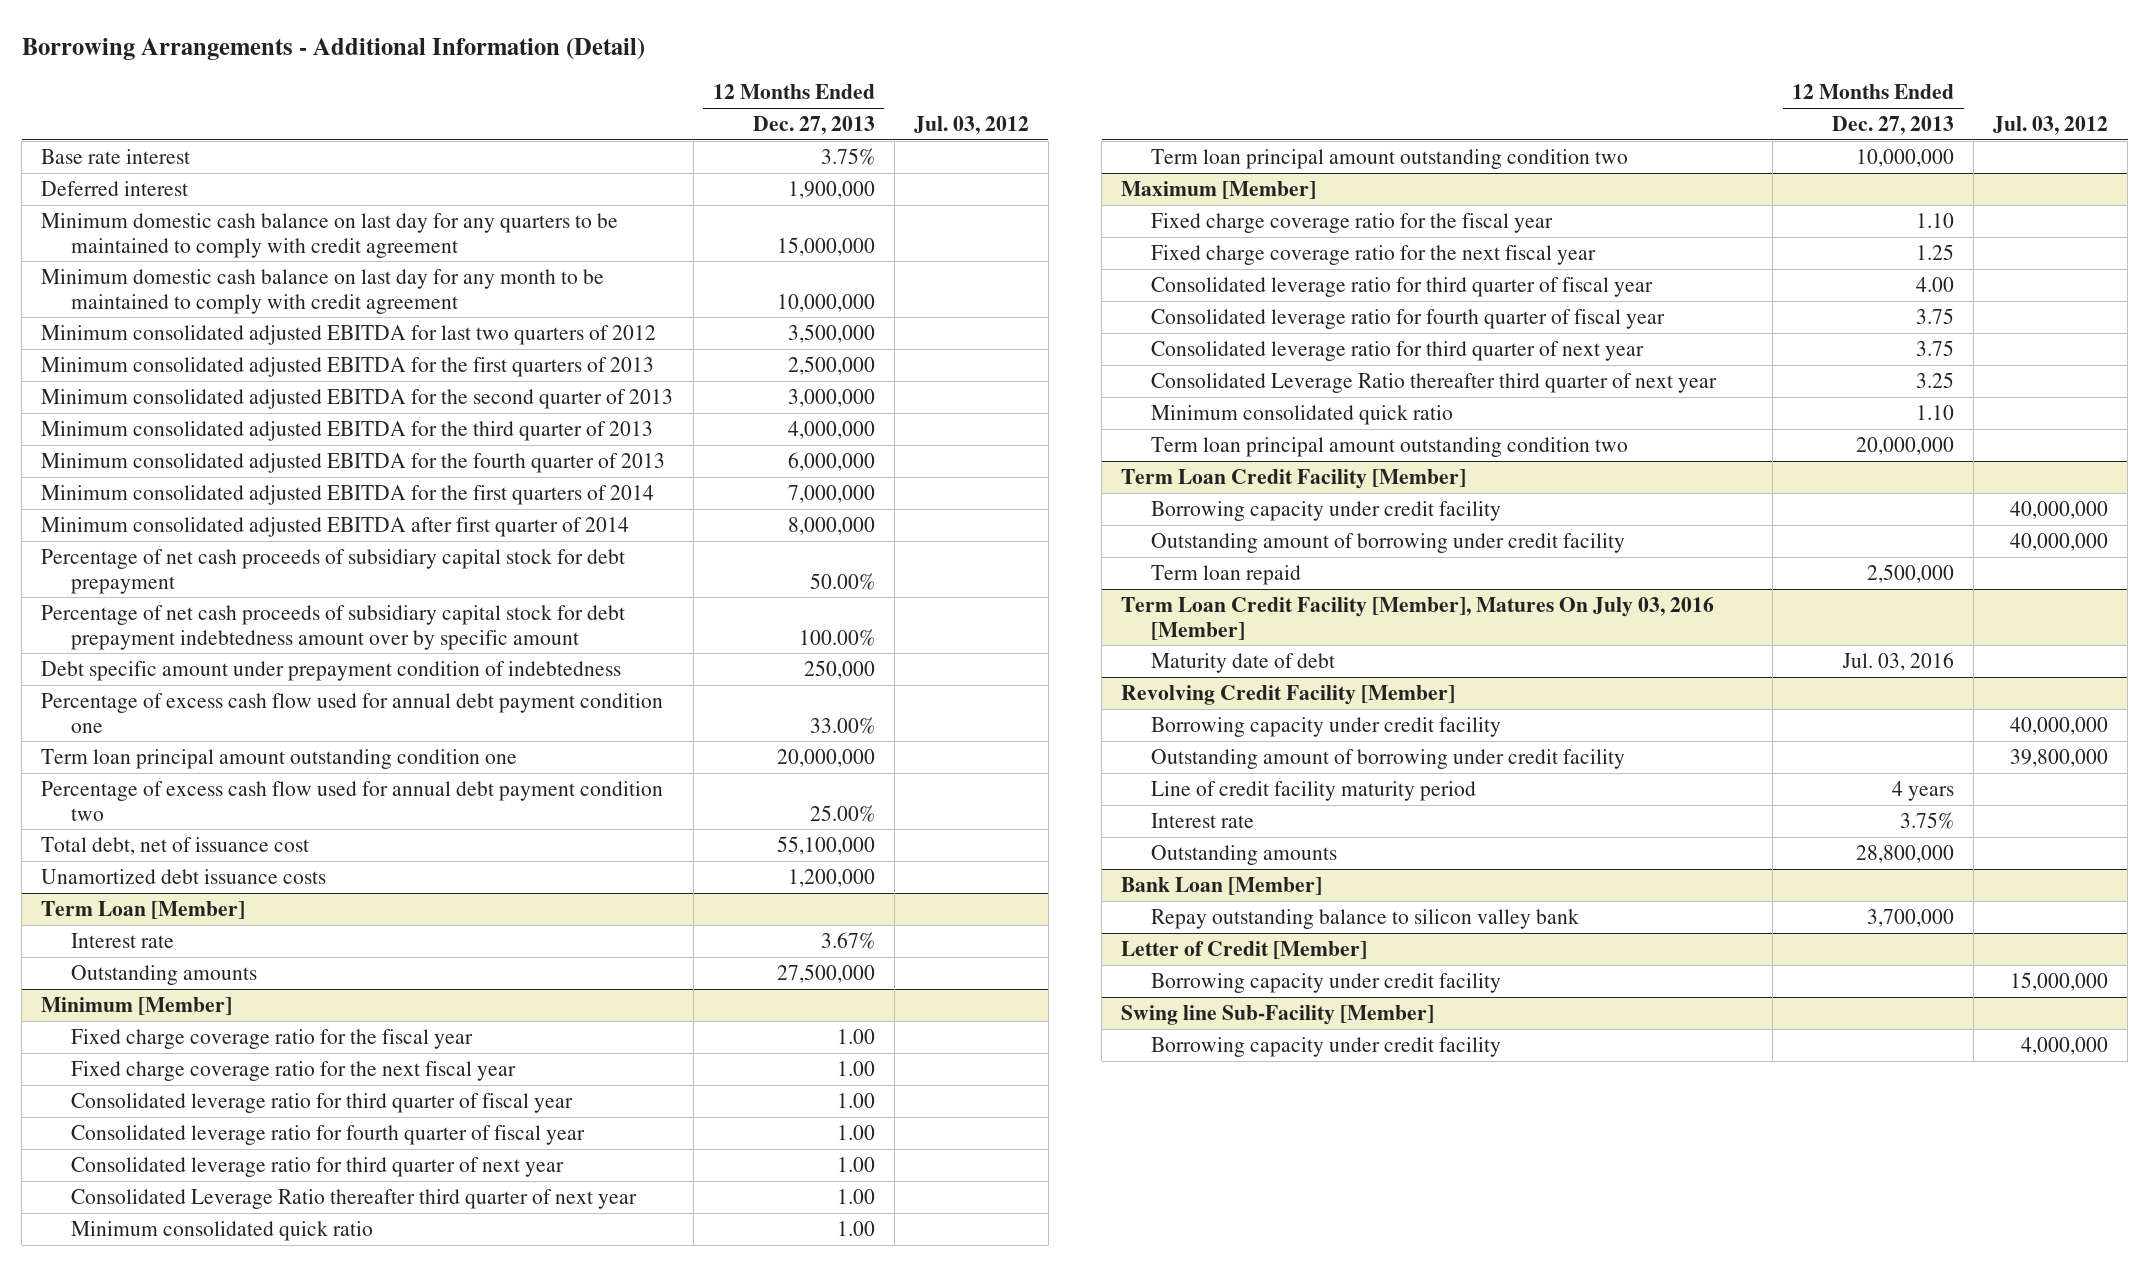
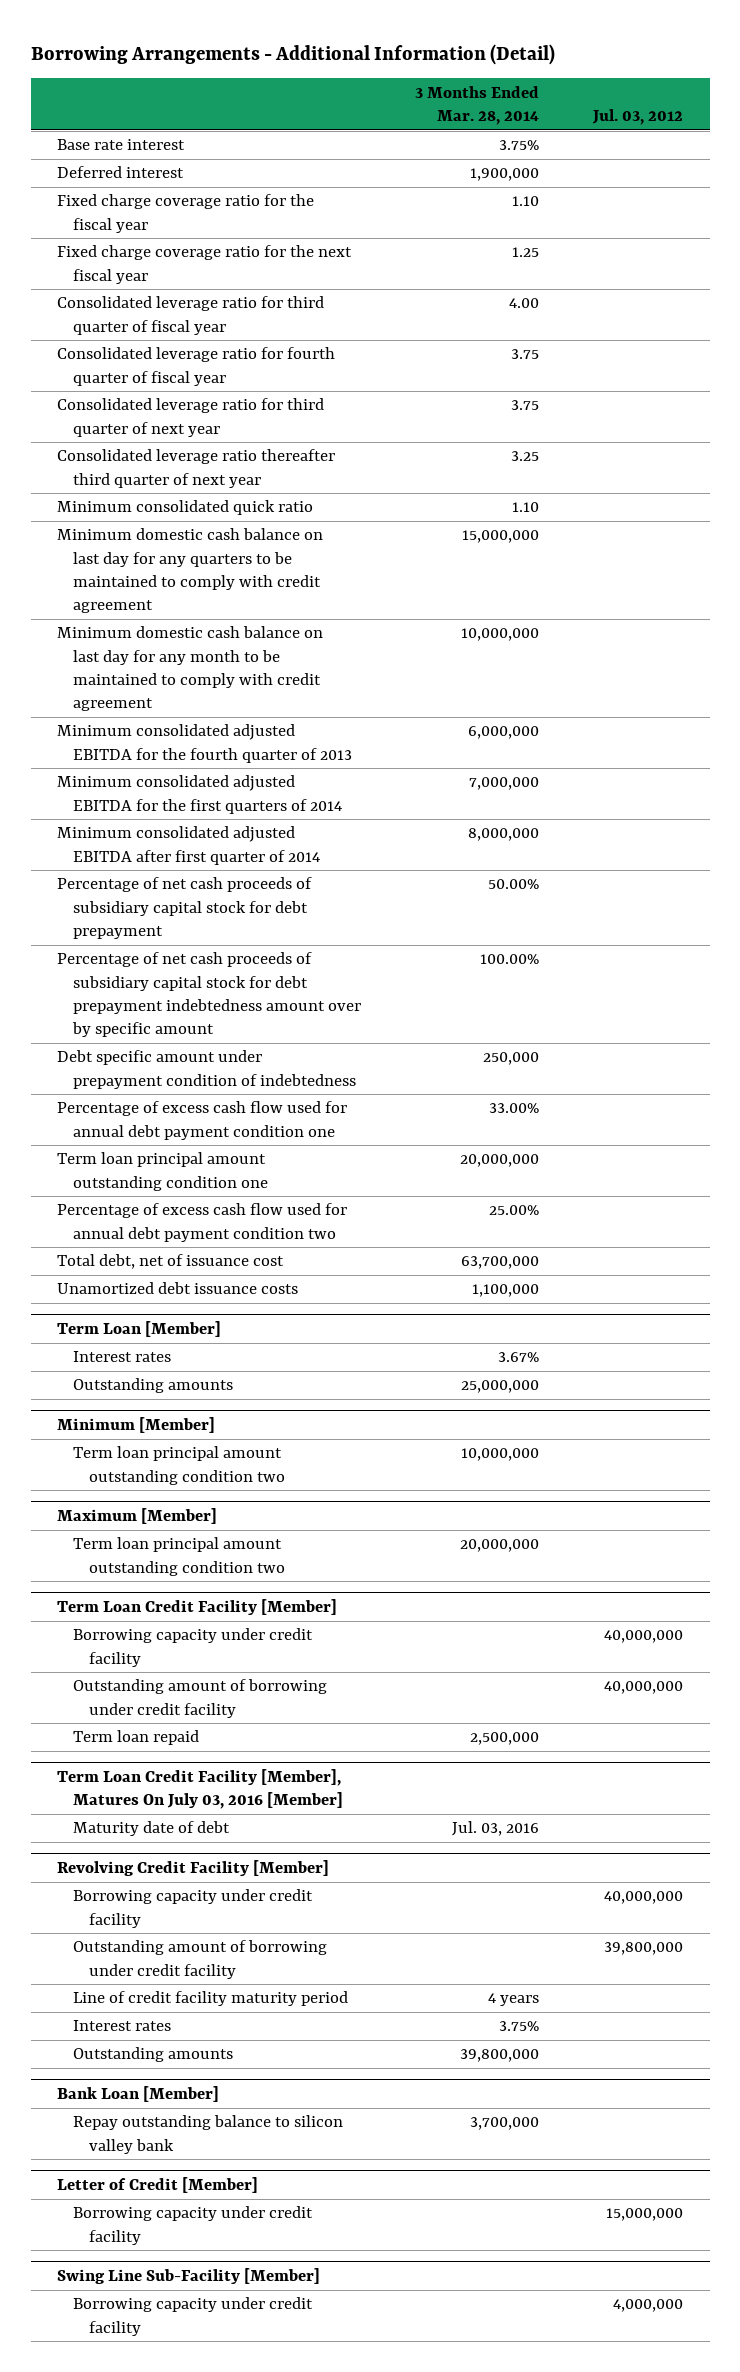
- | 12 Months Ended Dec. 27, 2013 | Jul. 03, 2012
+ | 3 Months Ended Mar. 28, 2014 | Jul. 03, 2012
+ Fixed charge coverage ratio for the fiscal year | 1.10 |
+ Fixed charge coverage ratio for the next fiscal year | 1.25 |
+ Consolidated leverage ratio for third quarter of fiscal year | 4.00 |
+ Consolidated leverage ratio for fourth quarter of fiscal year | 3.75 |
+ Consolidated leverage ratio for third quarter of next year | 3.75 |
+ Consolidated leverage ratio thereafter third quarter of next year | 3.25 |
+ Minimum consolidated quick ratio | 1.10 |
- Minimum consolidated adjusted EBITDA for last two quarters of 2012 | 3,500,000 |
- Minimum consolidated adjusted EBITDA for the first quarters of 2013 | 2,500,000 |
- Minimum consolidated adjusted EBITDA for the second quarter of 2013 | 3,000,000 |
- Minimum consolidated adjusted EBITDA for the third quarter of 2013 | 4,000,000 |
@ Term Loan [Member]
- Interest rate | 3.67% |
+ Interest rates | 3.67% |
@ Minimum [Member]
- Fixed charge coverage ratio for the fiscal year | 1.00 |
- Fixed charge coverage ratio for the next fiscal year | 1.00 |
- Consolidated leverage ratio for third quarter of fiscal year | 1.00 |
- Consolidated leverage ratio for fourth quarter of fiscal year | 1.00 |
- Consolidated leverage ratio for third quarter of next year | 1.00 |
- Consolidated Leverage Ratio thereafter third quarter of next year | 1.00 |
- Minimum consolidated quick ratio | 1.00 |
@ Maximum [Member]
- Fixed charge coverage ratio for the fiscal year | 1.10 |
- Fixed charge coverage ratio for the next fiscal year | 1.25 |
- Consolidated leverage ratio for third quarter of fiscal year | 4.00 |
- Consolidated leverage ratio for fourth quarter of fiscal year | 3.75 |
- Consolidated leverage ratio for third quarter of next year | 3.75 |
- Consolidated Leverage Ratio thereafter third quarter of next year | 3.25 |
- Minimum consolidated quick ratio | 1.10 |
@ Revolving Credit Facility [Member]
- Interest rate | 3.75% |
+ Interest rates | 3.75% |
- Swing line Sub-Facility [Member]
+ Swing Line Sub-Facility [Member]

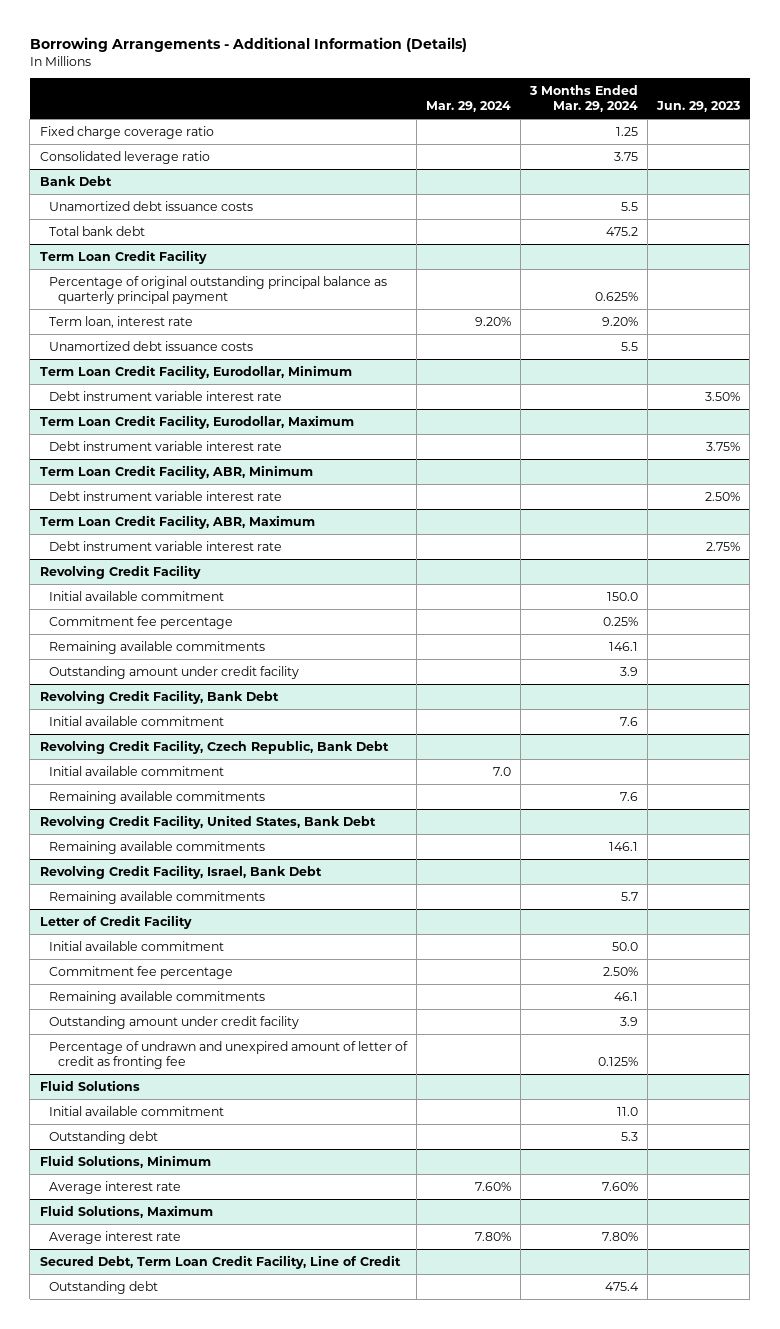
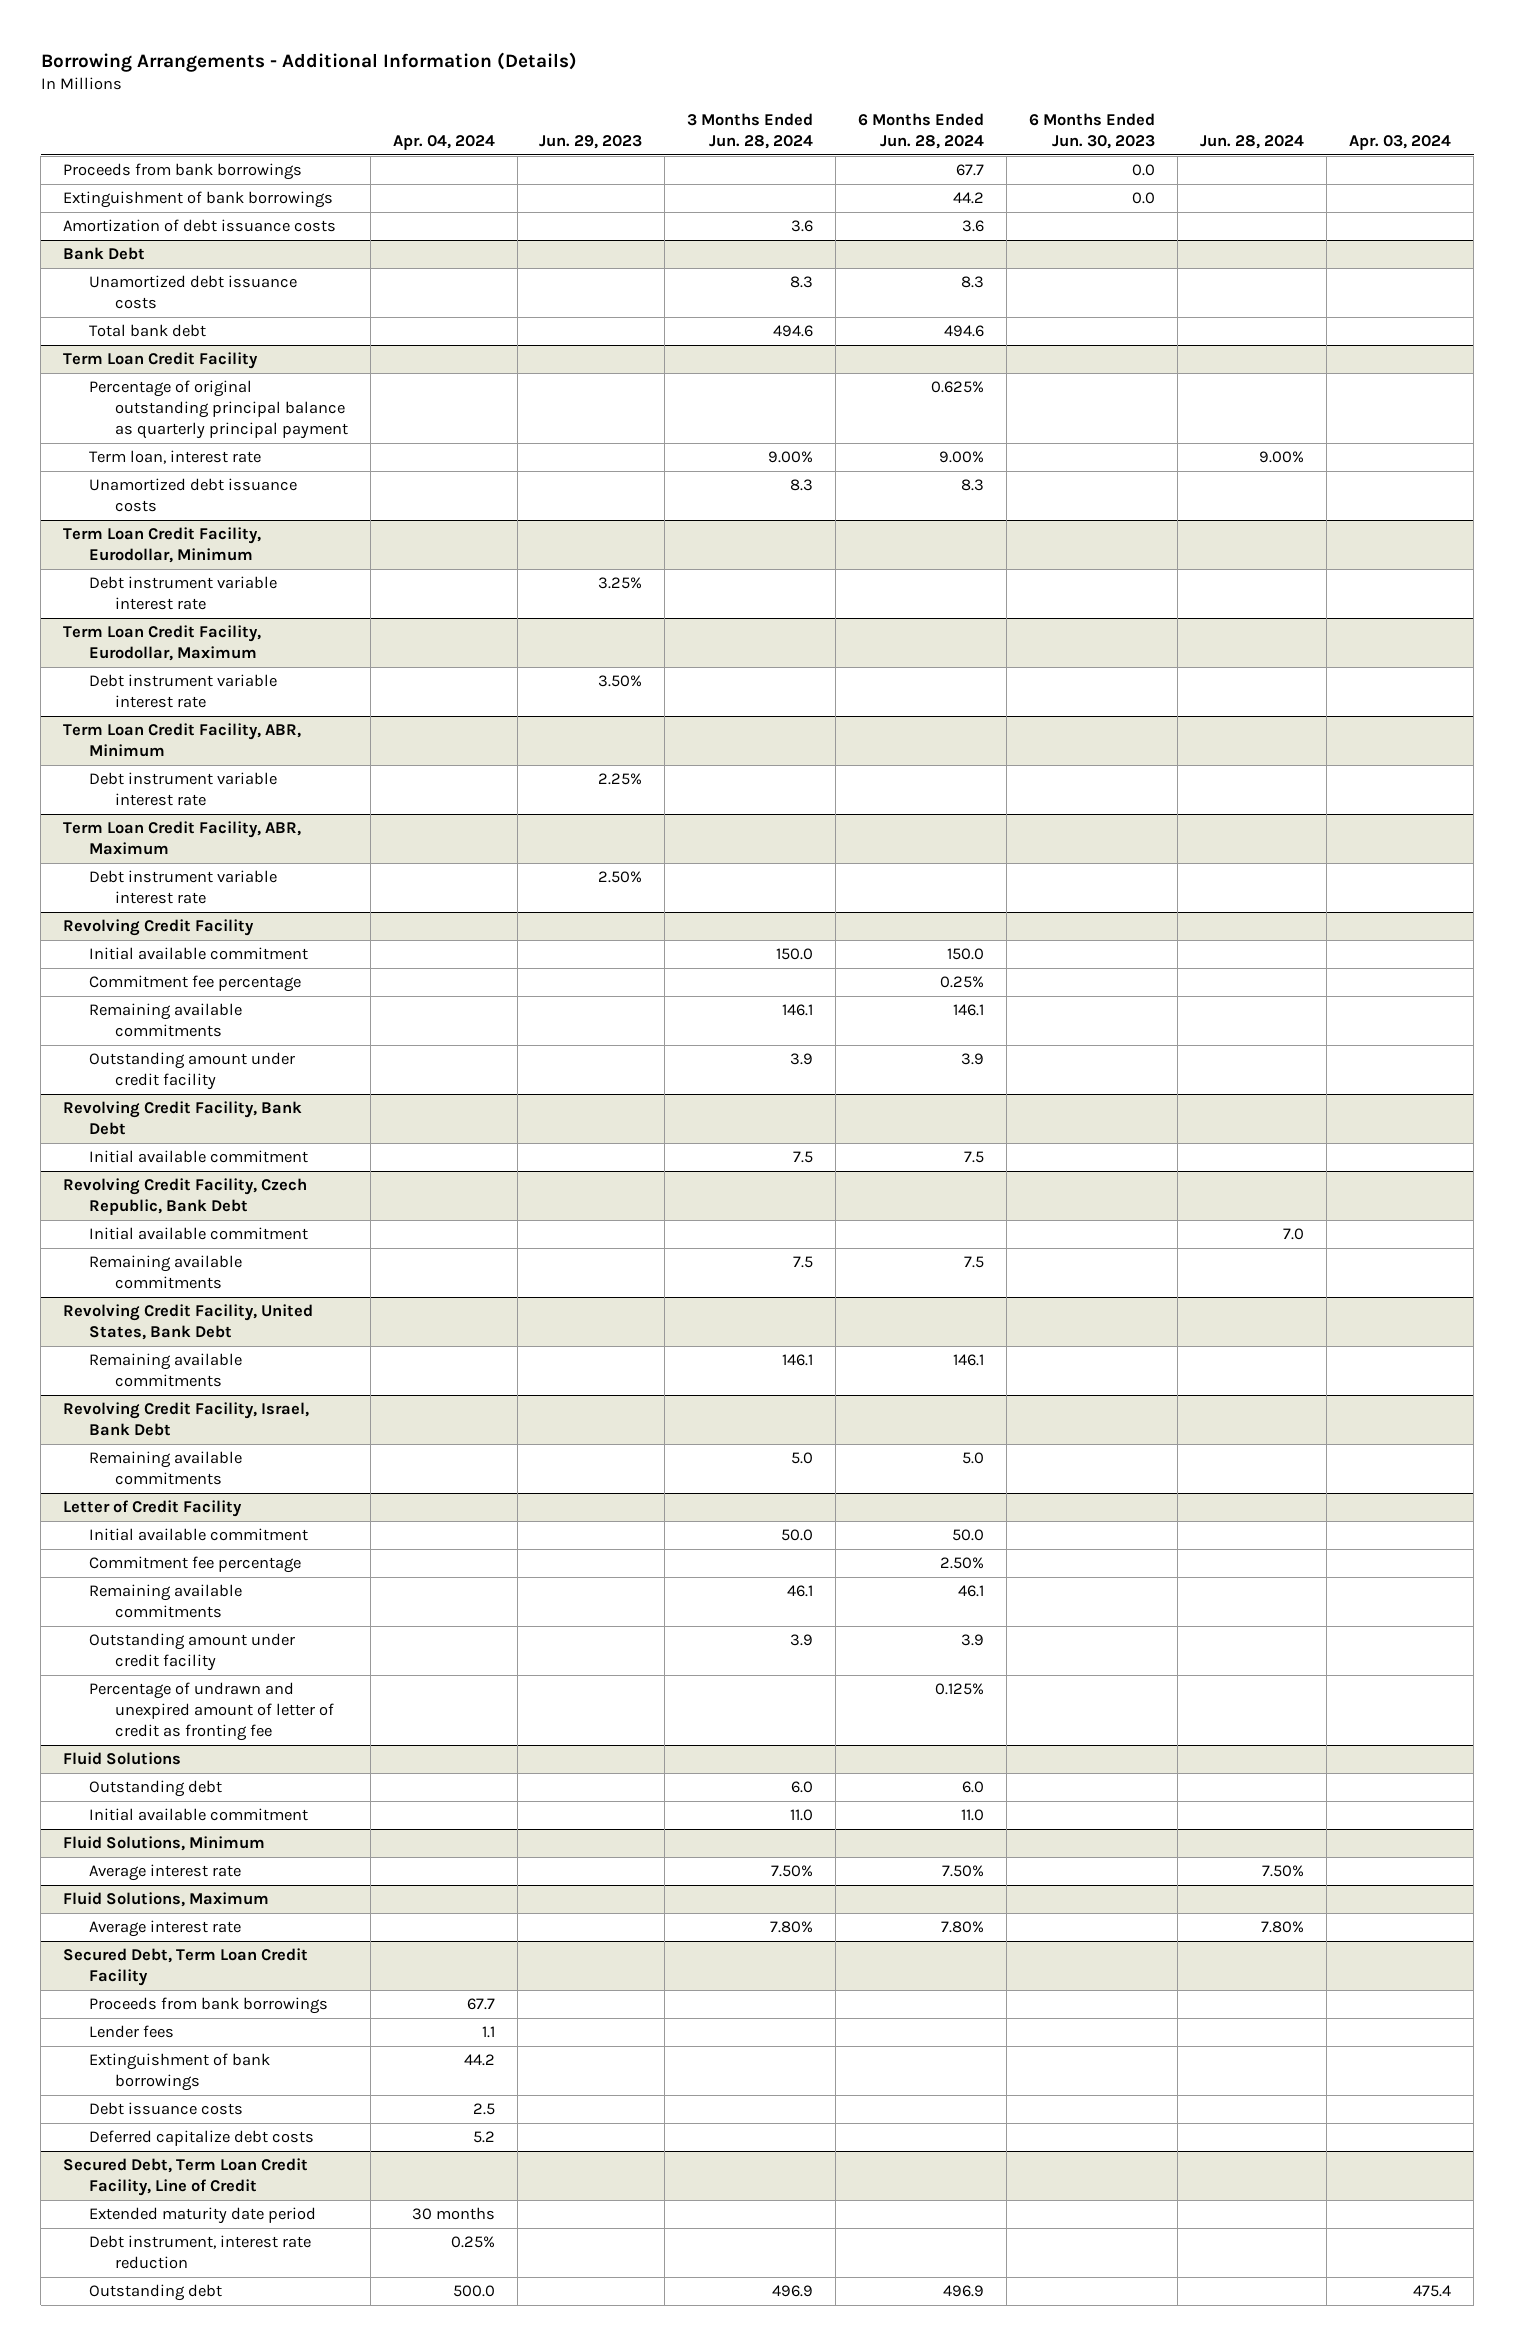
- | Mar. 29, 2024 | 3 Months Ended Mar. 29, 2024 | Jun. 29, 2023
+ | Apr. 04, 2024 | Jun. 29, 2023 | 3 Months Ended Jun. 28, 2024 | 6 Months Ended Jun. 28, 2024 | 6 Months Ended Jun. 30, 2023 | Jun. 28, 2024 | Apr. 03, 2024
- Fixed charge coverage ratio | | 1.25 |
- Consolidated leverage ratio | | 3.75 |
+ Proceeds from bank borrowings | | | | 67.7 | 0.0 | |
+ Extinguishment of bank borrowings | | | | 44.2 | 0.0 | |
+ Amortization of debt issuance costs | | | 3.6 | 3.6 | | |
@ Term Loan Credit Facility, Eurodollar, Minimum
- Debt instrument variable interest rate | | | 3.50%
+ Debt instrument variable interest rate | | 3.25% | | | | |
@ Term Loan Credit Facility, Eurodollar, Maximum
- Debt instrument variable interest rate | | | 3.75%
+ Debt instrument variable interest rate | | 3.50% | | | | |
@ Term Loan Credit Facility, ABR, Minimum
- Debt instrument variable interest rate | | | 2.50%
+ Debt instrument variable interest rate | | 2.25% | | | | |
@ Term Loan Credit Facility, ABR, Maximum
- Debt instrument variable interest rate | | | 2.75%
+ Debt instrument variable interest rate | | 2.50% | | | | |
@ Fluid Solutions
moved down: Initial available commitment | | | 11.0 | 11.0 | | |
+ Secured Debt, Term Loan Credit Facility
+ Proceeds from bank borrowings | 67.7 | | | | | |
+ Lender fees | 1.1 | | | | | |
+ Extinguishment of bank borrowings | 44.2 | | | | | |
+ Debt issuance costs | 2.5 | | | | | |
+ Deferred capitalize debt costs | 5.2 | | | | | |
@ Secured Debt, Term Loan Credit Facility, Line of Credit
+ Extended maturity date period | 30 months | | | | | |
+ Debt instrument, interest rate reduction | 0.25% | | | | | |

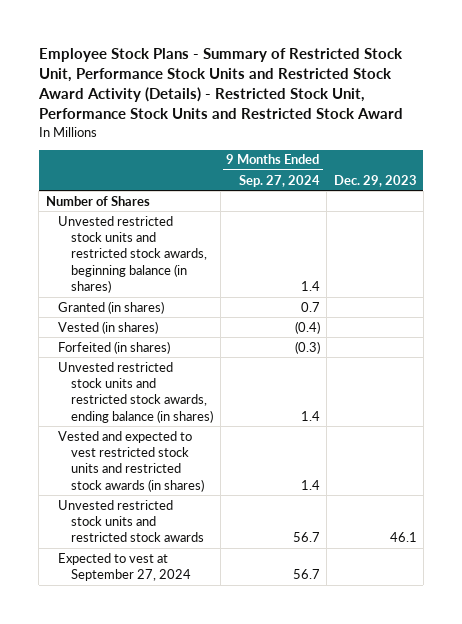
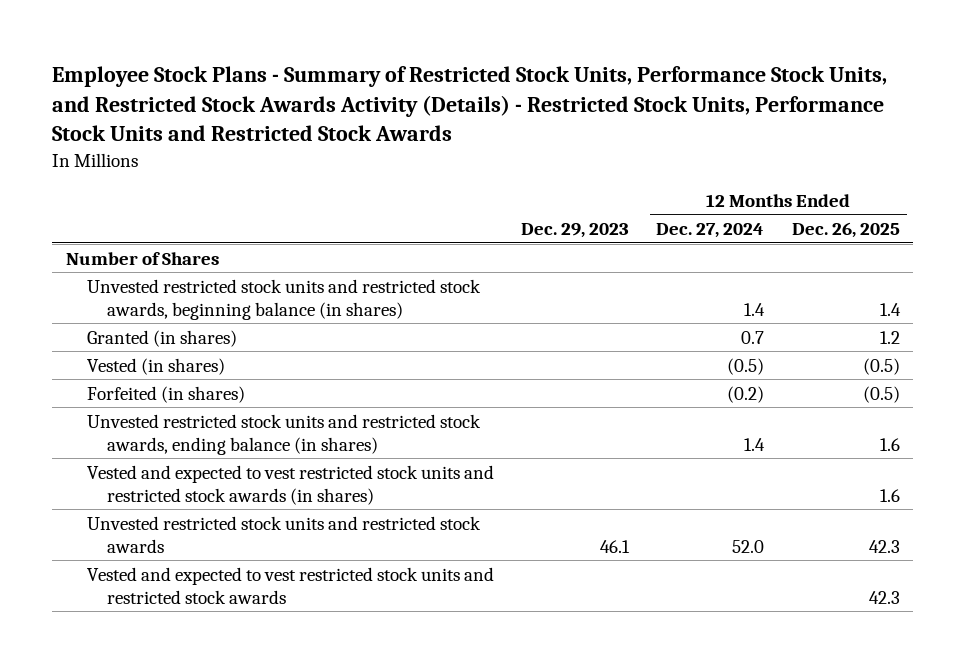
- Employee Stock Plans - Summary of Restricted Stock Unit, Performance Stock Units and Restricted Stock Award Activity (Details) - Restricted Stock Unit, Performance Stock Units and Restricted Stock Award
+ Employee Stock Plans - Summary of Restricted Stock Units, Performance Stock Units, and Restricted Stock Awards Activity (Details) - Restricted Stock Units, Performance Stock Units and Restricted Stock Awards
- | 9 Months Ended Sep. 27, 2024 | Dec. 29, 2023
+ | Dec. 29, 2023 | 12 Months Ended Dec. 27, 2024 | 12 Months Ended Dec. 26, 2025
- Expected to vest at September 27, 2024 | 56.7 |
+ Vested and expected to vest restricted stock units and restricted stock awards | | | 42.3

